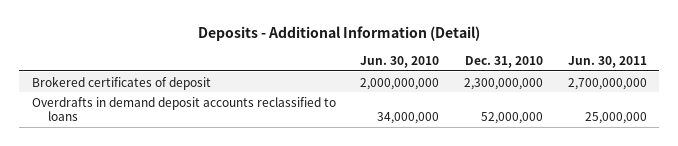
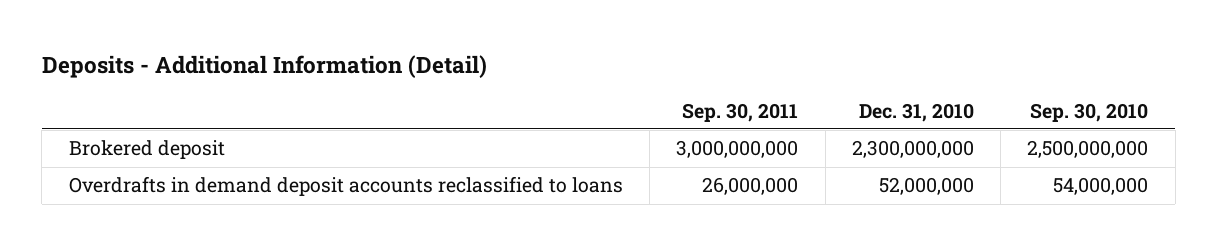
- | Jun. 30, 2010 | Dec. 31, 2010 | Jun. 30, 2011
+ | Sep. 30, 2011 | Dec. 31, 2010 | Sep. 30, 2010
- Brokered certificates of deposit | 2,000,000,000 | 2,300,000,000 | 2,700,000,000
+ Brokered deposit | 3,000,000,000 | 2,300,000,000 | 2,500,000,000

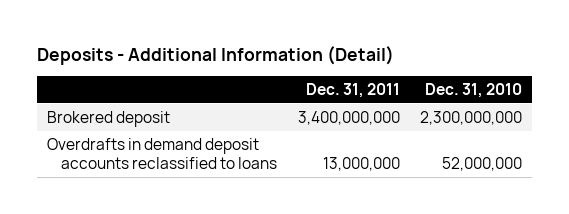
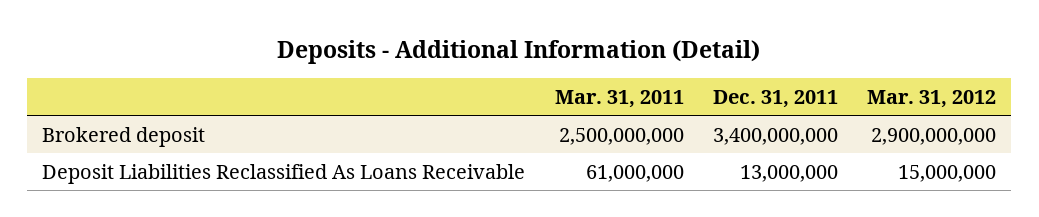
- | Dec. 31, 2011 | Dec. 31, 2010
+ | Mar. 31, 2011 | Dec. 31, 2011 | Mar. 31, 2012
- Overdrafts in demand deposit accounts reclassified to loans | 13,000,000 | 52,000,000
+ Deposit Liabilities Reclassified As Loans Receivable | 61,000,000 | 13,000,000 | 15,000,000

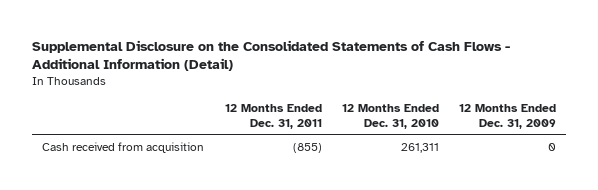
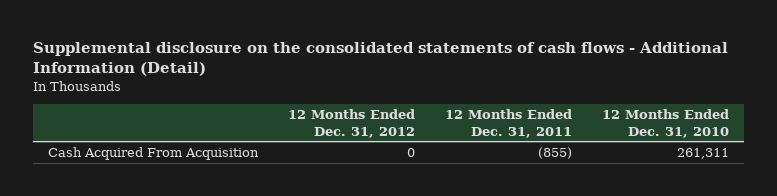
- Supplemental Disclosure on the Consolidated Statements of Cash Flows - Additional Information (Detail)
+ Supplemental disclosure on the consolidated statements of cash flows - Additional Information (Detail)
- | 12 Months Ended Dec. 31, 2011 | 12 Months Ended Dec. 31, 2010 | 12 Months Ended Dec. 31, 2009
+ | 12 Months Ended Dec. 31, 2012 | 12 Months Ended Dec. 31, 2011 | 12 Months Ended Dec. 31, 2010
- Cash received from acquisition | (855) | 261,311 | 0
+ Cash Acquired From Acquisition | 0 | (855) | 261,311

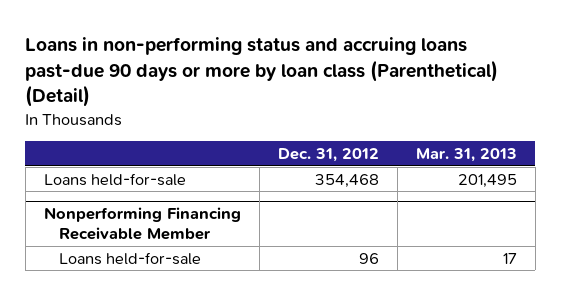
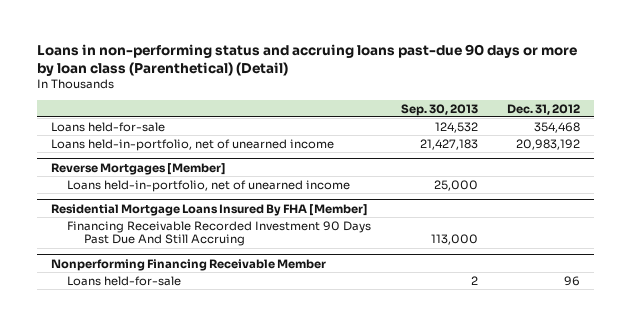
- | Dec. 31, 2012 | Mar. 31, 2013
+ | Sep. 30, 2013 | Dec. 31, 2012
+ Loans held-in-portfolio, net of unearned income | 21,427,183 | 20,983,192
+ Reverse Mortgages [Member]
+ Loans held-in-portfolio, net of unearned income | 25,000 |
+ Residential Mortgage Loans Insured By FHA [Member]
+ Financing Receivable Recorded Investment 90 Days Past Due And Still Accruing | 113,000 |

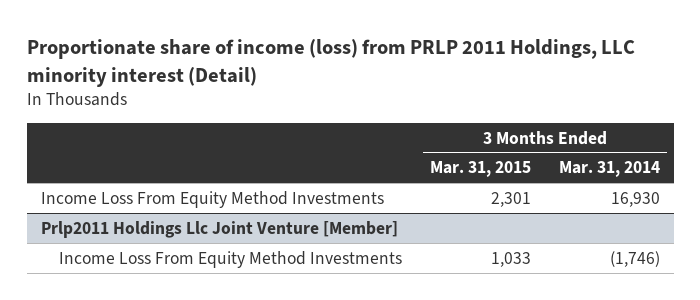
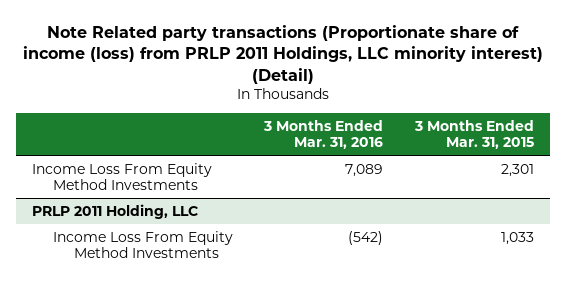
- Proportionate share of income (loss) from PRLP 2011 Holdings, LLC minority interest (Detail)
+ Note Related party transactions (Proportionate share of income (loss) from PRLP 2011 Holdings, LLC minority interest) (Detail)
- | 3 Months Ended Mar. 31, 2015 | 3 Months Ended Mar. 31, 2014
+ | 3 Months Ended Mar. 31, 2016 | 3 Months Ended Mar. 31, 2015
- Prlp2011 Holdings Llc Joint Venture [Member]
+ PRLP 2011 Holding, LLC

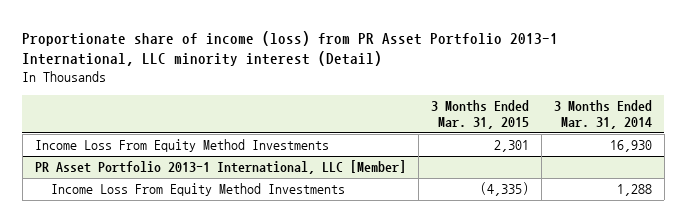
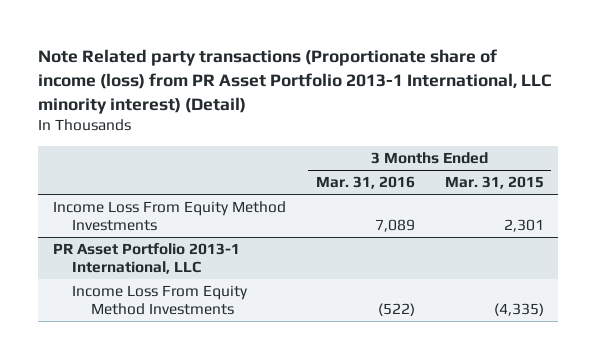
- Proportionate share of income (loss) from PR Asset Portfolio 2013-1 International, LLC minority interest (Detail)
+ Note Related party transactions (Proportionate share of income (loss) from PR Asset Portfolio 2013-1 International, LLC minority interest) (Detail)
- | 3 Months Ended Mar. 31, 2015 | 3 Months Ended Mar. 31, 2014
+ | 3 Months Ended Mar. 31, 2016 | 3 Months Ended Mar. 31, 2015
- PR Asset Portfolio 2013-1 International, LLC [Member]
+ PR Asset Portfolio 2013-1 International, LLC

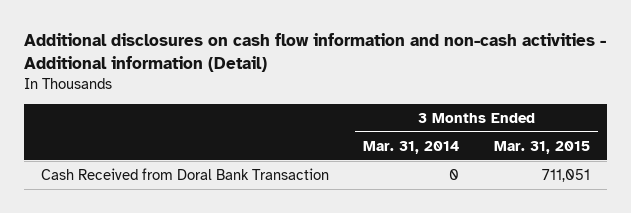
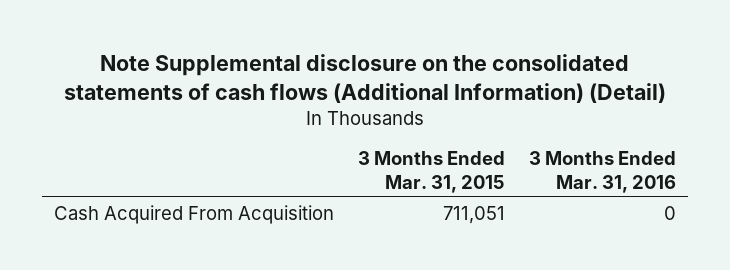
- Additional disclosures on cash flow information and non-cash activities - Additional information (Detail)
+ Note Supplemental disclosure on the consolidated statements of cash flows (Additional Information) (Detail)
- | 3 Months Ended Mar. 31, 2014 | 3 Months Ended Mar. 31, 2015
+ | 3 Months Ended Mar. 31, 2015 | 3 Months Ended Mar. 31, 2016
- Cash Received from Doral Bank Transaction | 0 | 711,051
+ Cash Acquired From Acquisition | 711,051 | 0

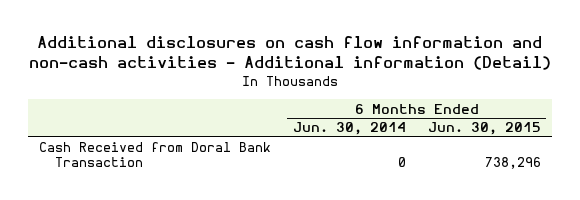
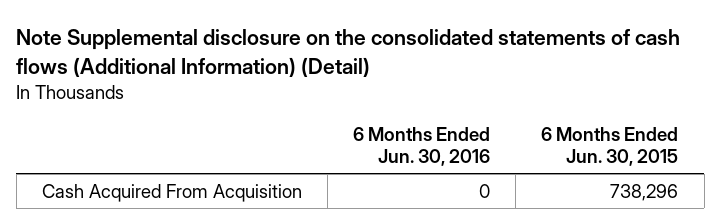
- Additional disclosures on cash flow information and non-cash activities - Additional information (Detail)
+ Note Supplemental disclosure on the consolidated statements of cash flows (Additional Information) (Detail)
- | 6 Months Ended Jun. 30, 2014 | 6 Months Ended Jun. 30, 2015
+ | 6 Months Ended Jun. 30, 2016 | 6 Months Ended Jun. 30, 2015
- Cash Received from Doral Bank Transaction | 0 | 738,296
+ Cash Acquired From Acquisition | 0 | 738,296

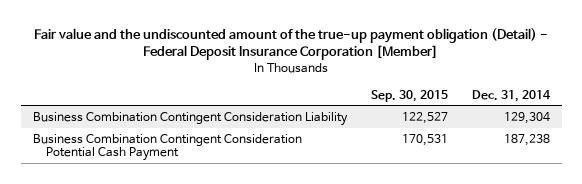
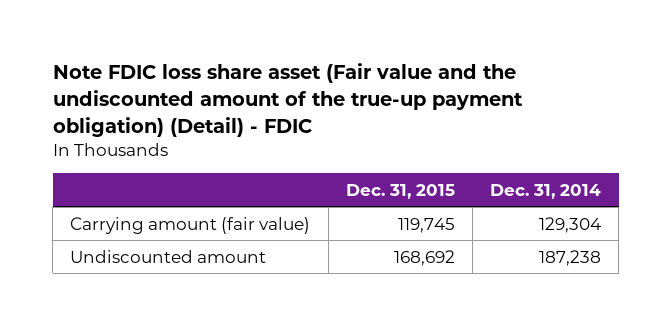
- Fair value and the undiscounted amount of the true-up payment obligation (Detail) - Federal Deposit Insurance Corporation [Member]
+ Note FDIC loss share asset (Fair value and the undiscounted amount of the true-up payment obligation) (Detail) - FDIC
- | Sep. 30, 2015 | Dec. 31, 2014
+ | Dec. 31, 2015 | Dec. 31, 2014
- Business Combination Contingent Consideration Liability | 122,527 | 129,304
- Business Combination Contingent Consideration Potential Cash Payment | 170,531 | 187,238
+ Carrying amount (fair value) | 119,745 | 129,304
+ Undiscounted amount | 168,692 | 187,238

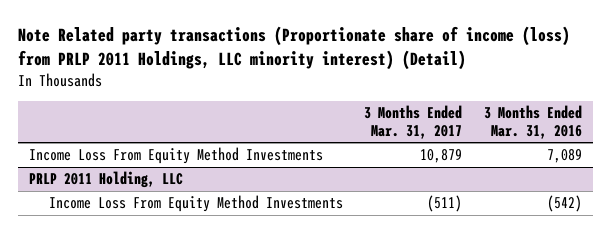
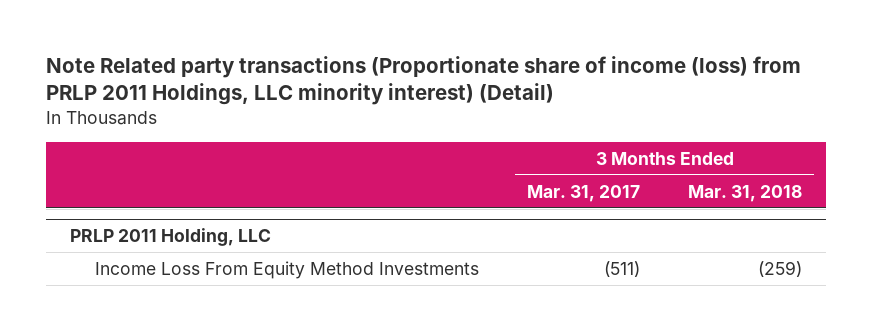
- | 3 Months Ended Mar. 31, 2017 | 3 Months Ended Mar. 31, 2016
+ | 3 Months Ended Mar. 31, 2017 | 3 Months Ended Mar. 31, 2018
- Income Loss From Equity Method Investments | 10,879 | 7,089

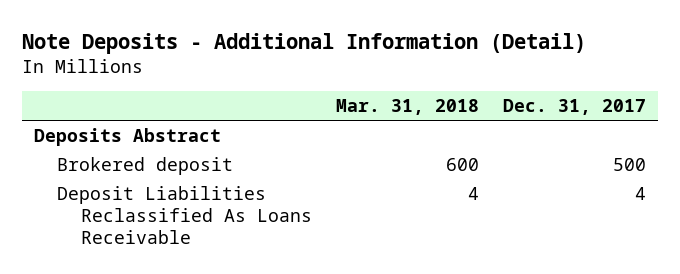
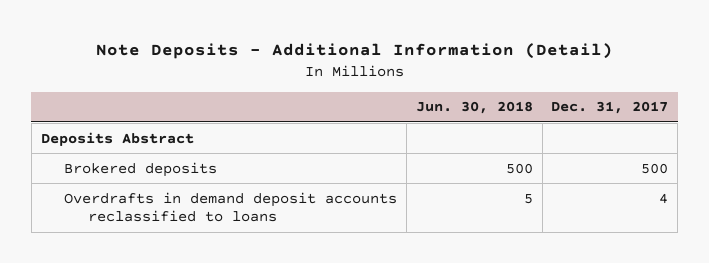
- | Mar. 31, 2018 | Dec. 31, 2017
+ | Jun. 30, 2018 | Dec. 31, 2017
- Brokered deposit | 600 | 500
- Deposit Liabilities Reclassified As Loans Receivable | 4 | 4
+ Brokered deposits | 500 | 500
+ Overdrafts in demand deposit accounts reclassified to loans | 5 | 4

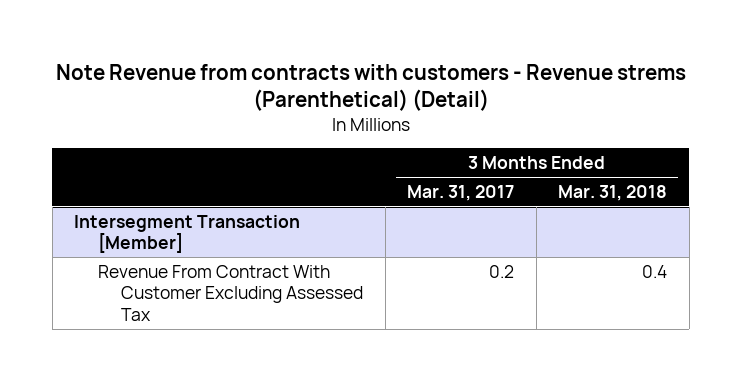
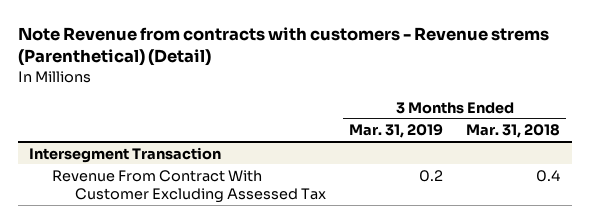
- | 3 Months Ended Mar. 31, 2017 | 3 Months Ended Mar. 31, 2018
+ | 3 Months Ended Mar. 31, 2019 | 3 Months Ended Mar. 31, 2018
- Intersegment Transaction [Member]
+ Intersegment Transaction

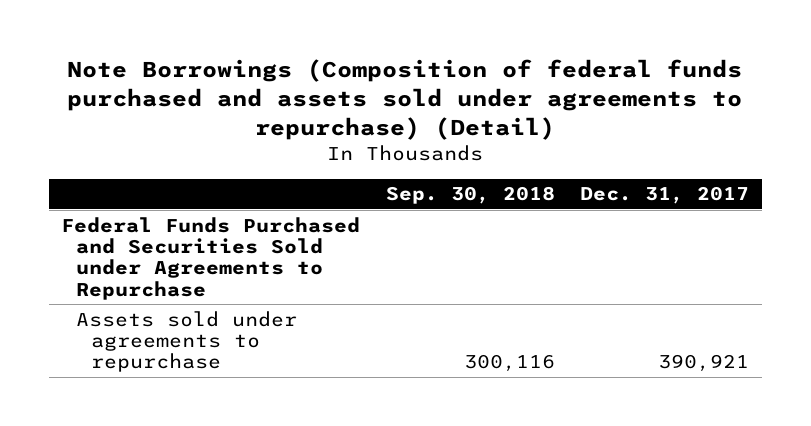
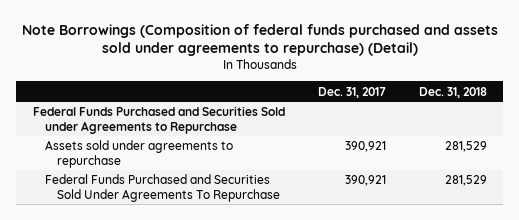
- | Sep. 30, 2018 | Dec. 31, 2017
+ | Dec. 31, 2017 | Dec. 31, 2018
+ Federal Funds Purchased and Securities Sold Under Agreements To Repurchase | 390,921 | 281,529

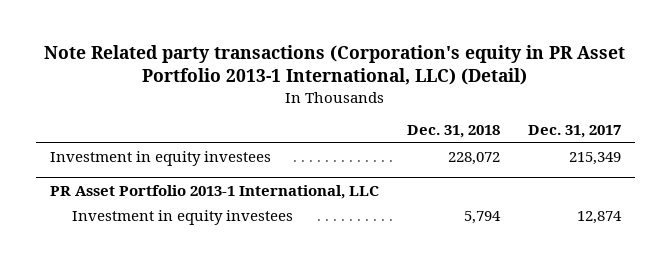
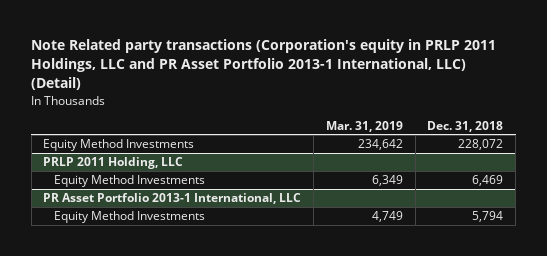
- Note Related party transactions (Corporation's equity in PR Asset Portfolio 2013-1 International, LLC) (Detail)
+ Note Related party transactions (Corporation's equity in PRLP 2011 Holdings, LLC and PR Asset Portfolio 2013-1 International, LLC) (Detail)
- | Dec. 31, 2018 | Dec. 31, 2017
+ | Mar. 31, 2019 | Dec. 31, 2018
- Investment in equity investees | 228,072 | 215,349
+ Equity Method Investments | 234,642 | 228,072
+ PRLP 2011 Holding, LLC
+ Equity Method Investments | 6,349 | 6,469
@ PR Asset Portfolio 2013-1 International, LLC
- Investment in equity investees | 5,794 | 12,874
+ Equity Method Investments | 4,749 | 5,794

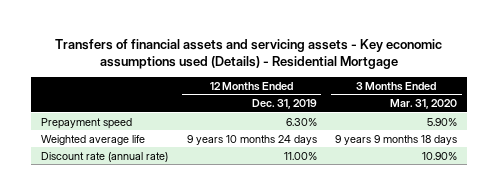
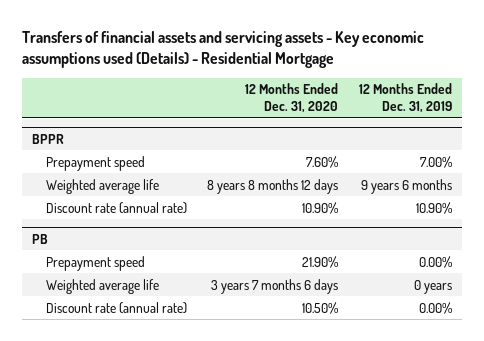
- | 12 Months Ended Dec. 31, 2019 | 3 Months Ended Mar. 31, 2020
+ | 12 Months Ended Dec. 31, 2020 | 12 Months Ended Dec. 31, 2019
- Prepayment speed | 6.30% | 5.90%
- Weighted average life | 9 years 10 months 24 days | 9 years 9 months 18 days
- Discount rate (annual rate) | 11.00% | 10.90%
+ BPPR
+ Prepayment speed | 7.60% | 7.00%
+ Weighted average life | 8 years 8 months 12 days | 9 years 6 months
+ Discount rate (annual rate) | 10.90% | 10.90%
+ PB
+ Prepayment speed | 21.90% | 0.00%
+ Weighted average life | 3 years 7 months 6 days | 0 years
+ Discount rate (annual rate) | 10.50% | 0.00%

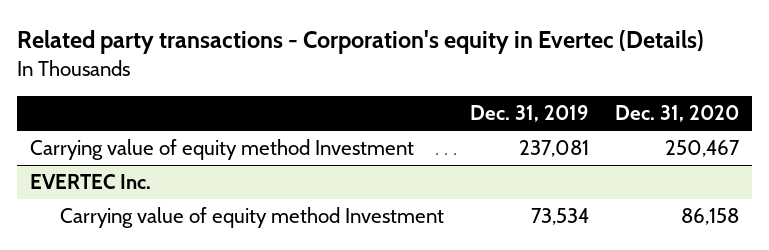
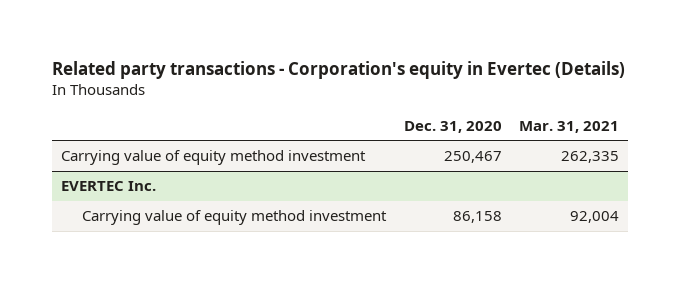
- | Dec. 31, 2019 | Dec. 31, 2020
+ | Dec. 31, 2020 | Mar. 31, 2021
- Carrying value of equity method Investment | 237,081 | 250,467
+ Carrying value of equity method investment | 250,467 | 262,335
@ EVERTEC Inc.
- Carrying value of equity method Investment | 73,534 | 86,158
+ Carrying value of equity method investment | 86,158 | 92,004

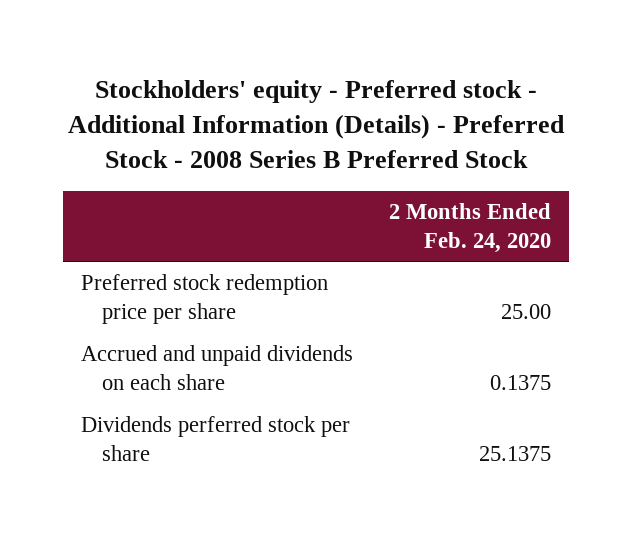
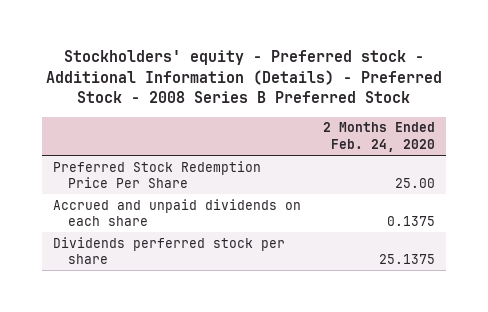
- Preferred stock redemption price per share | 25.00
+ Preferred Stock Redemption Price Per Share | 25.00

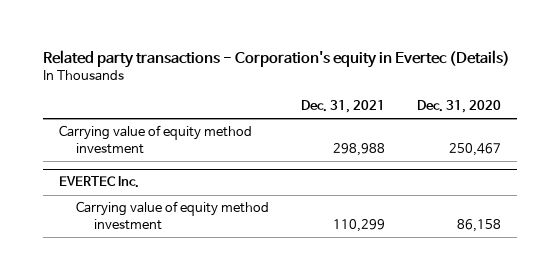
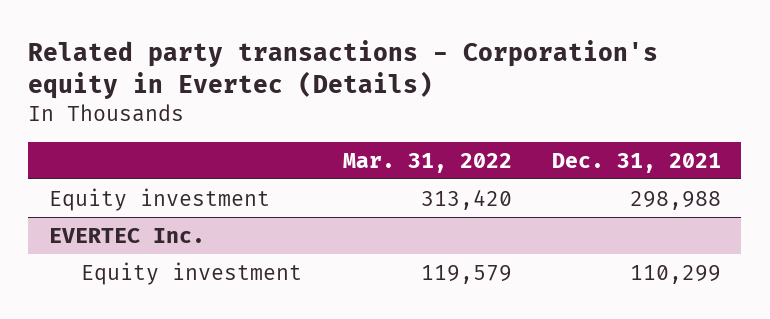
- | Dec. 31, 2021 | Dec. 31, 2020
+ | Mar. 31, 2022 | Dec. 31, 2021
- Carrying value of equity method investment | 298,988 | 250,467
+ Equity investment | 313,420 | 298,988
@ EVERTEC Inc.
- Carrying value of equity method investment | 110,299 | 86,158
+ Equity investment | 119,579 | 110,299

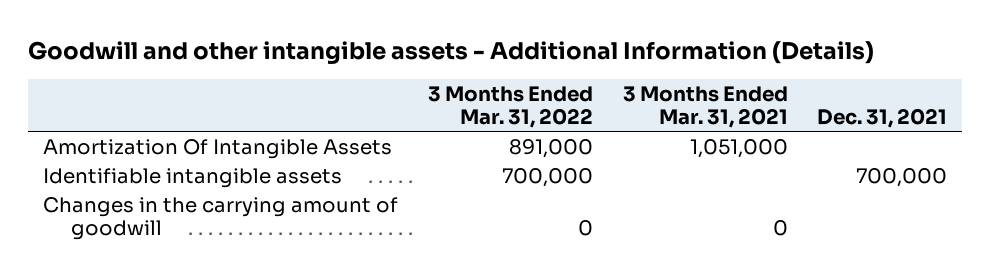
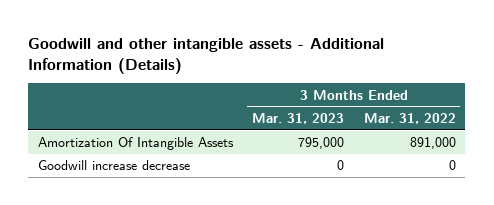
- | 3 Months Ended Mar. 31, 2022 | 3 Months Ended Mar. 31, 2021 | Dec. 31, 2021
+ | 3 Months Ended Mar. 31, 2023 | 3 Months Ended Mar. 31, 2022
- Identifiable intangible assets | 700,000 | | 700,000
- Changes in the carrying amount of goodwill | 0 | 0 |
+ Goodwill increase decrease | 0 | 0

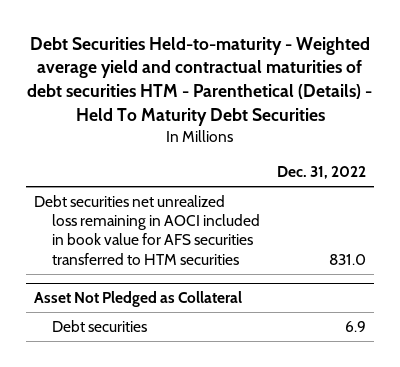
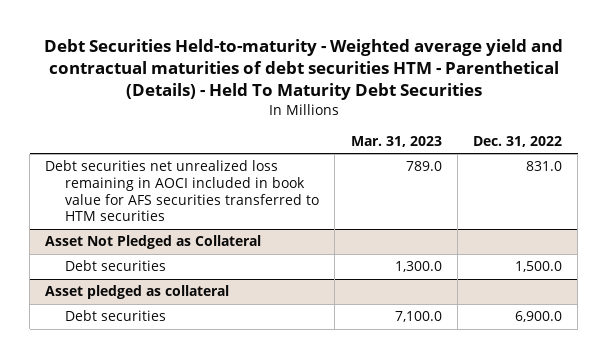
- | Dec. 31, 2022
+ | Mar. 31, 2023 | Dec. 31, 2022
@ Asset Not Pledged as Collateral
- Debt securities | 6.9
+ Debt securities | 1,300.0 | 1,500.0
+ Asset pledged as collateral
+ Debt securities | 7,100.0 | 6,900.0

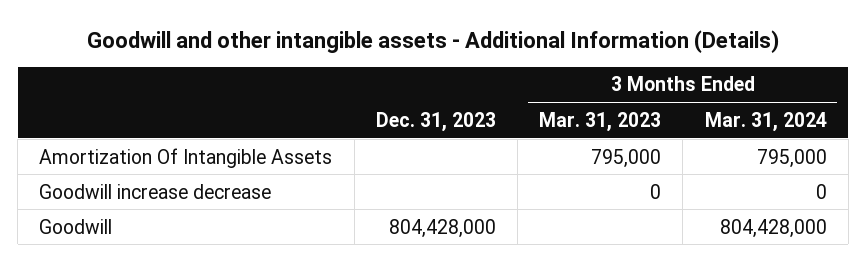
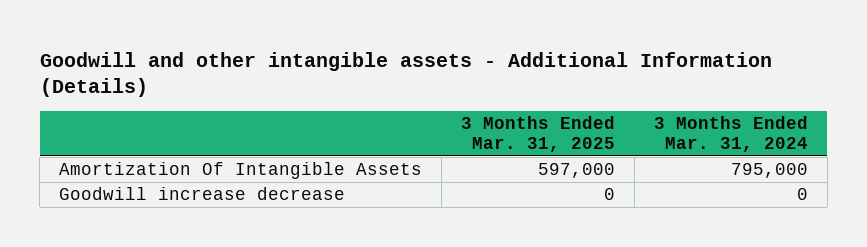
- | Dec. 31, 2023 | 3 Months Ended Mar. 31, 2023 | 3 Months Ended Mar. 31, 2024
+ | 3 Months Ended Mar. 31, 2025 | 3 Months Ended Mar. 31, 2024
- Goodwill | 804,428,000 | | 804,428,000

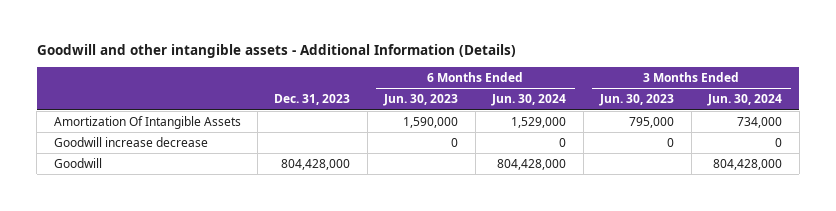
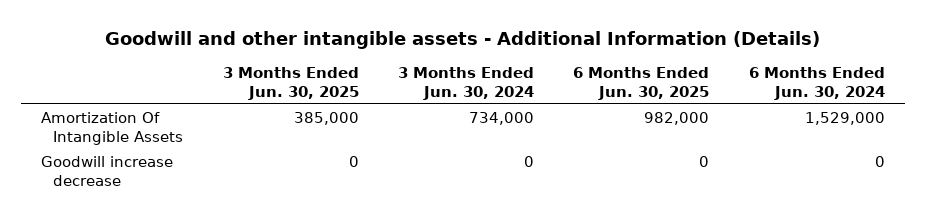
- | Dec. 31, 2023 | 6 Months Ended Jun. 30, 2023 | 6 Months Ended Jun. 30, 2024 | 3 Months Ended Jun. 30, 2023 | 3 Months Ended Jun. 30, 2024
+ | 3 Months Ended Jun. 30, 2025 | 3 Months Ended Jun. 30, 2024 | 6 Months Ended Jun. 30, 2025 | 6 Months Ended Jun. 30, 2024
- Goodwill | 804,428,000 | | 804,428,000 | | 804,428,000

